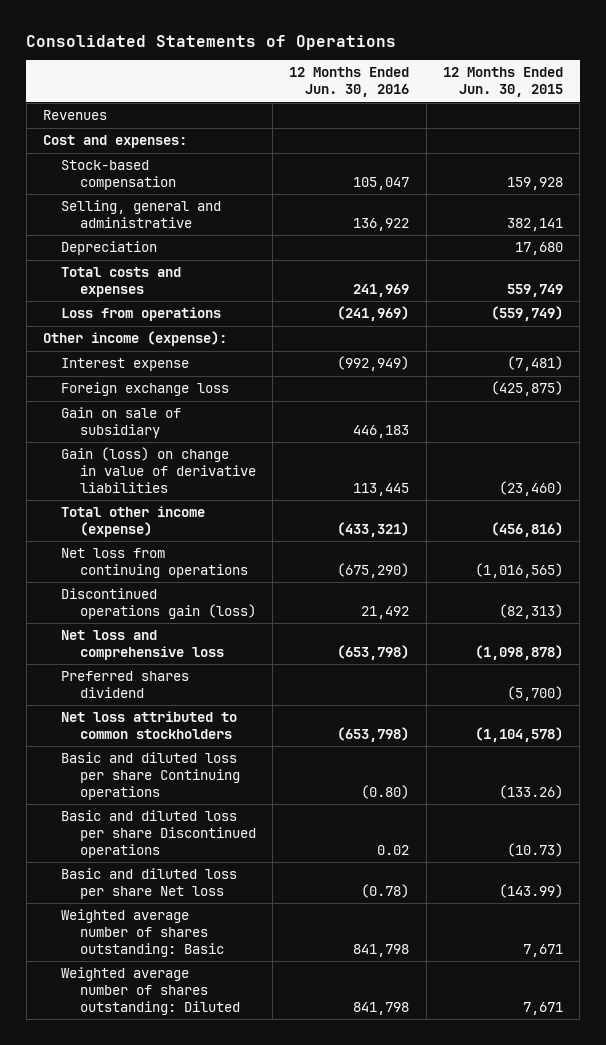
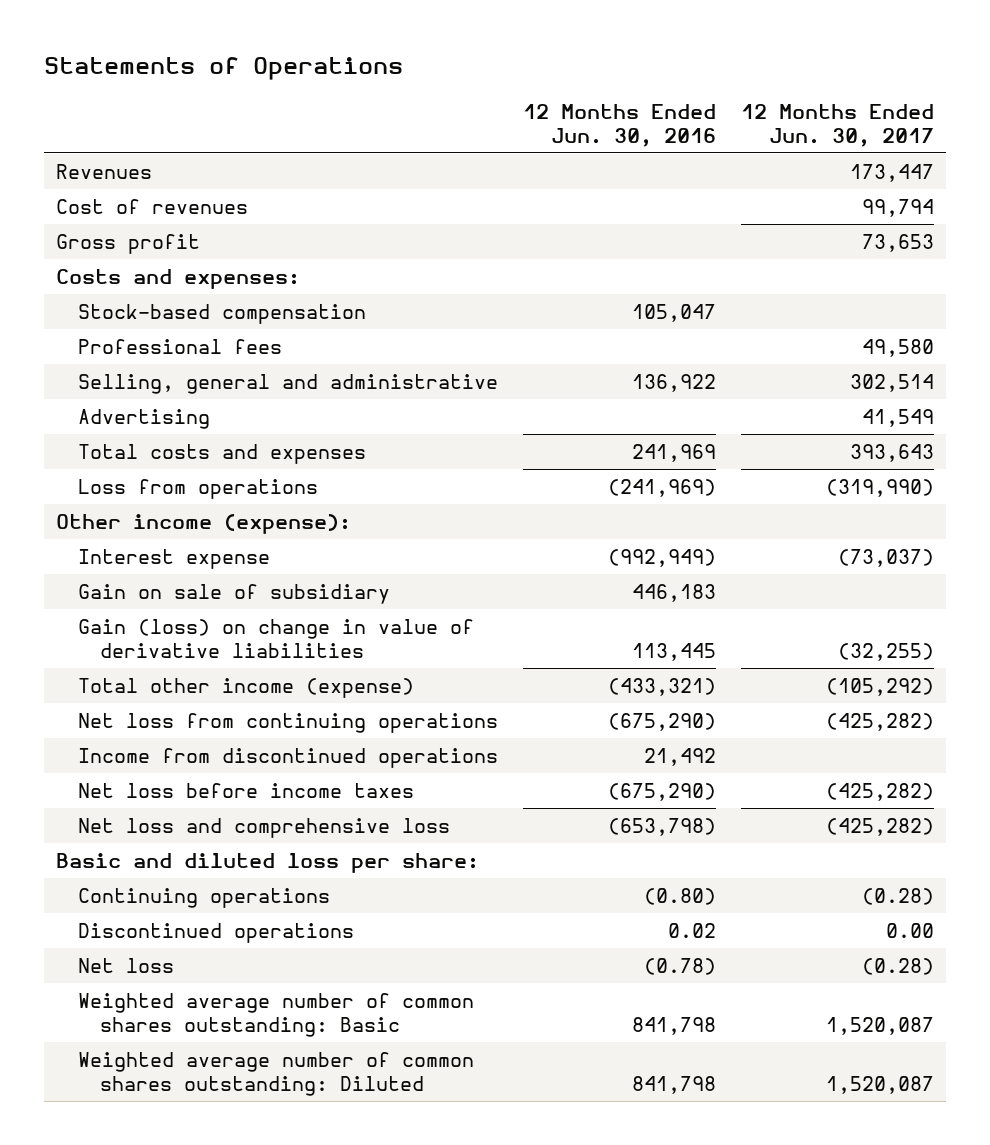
- Consolidated Statements of Operations
+ Statements of Operations
- | 12 Months Ended Jun. 30, 2016 | 12 Months Ended Jun. 30, 2015
+ | 12 Months Ended Jun. 30, 2016 | 12 Months Ended Jun. 30, 2017
- Cost and expenses:
+ Cost of revenues | | 99,794
+ Gross profit | | 73,653
+ Costs and expenses:
+ Professional fees | | 49,580
- Depreciation | | 17,680
+ Advertising | | 41,549
- Foreign exchange loss | | (425,875)
- Discontinued operations gain (loss) | 21,492 | (82,313)
+ Income from discontinued operations | 21,492 |
+ Net loss before income taxes | (675,290) | (425,282)
- Preferred shares dividend | | (5,700)
- Net loss attributed to common stockholders | (653,798) | (1,104,578)
- Basic and diluted loss per share Continuing operations | (0.80) | (133.26)
- Basic and diluted loss per share Discontinued operations | 0.02 | (10.73)
- Basic and diluted loss per share Net loss | (0.78) | (143.99)
- Weighted average number of shares outstanding: Basic | 841,798 | 7,671
- Weighted average number of shares outstanding: Diluted | 841,798 | 7,671
+ Basic and diluted loss per share:
+ Continuing operations | (0.80) | (0.28)
+ Discontinued operations | 0.02 | 0.00
+ Net loss | (0.78) | (0.28)
+ Weighted average number of common shares outstanding: Basic | 841,798 | 1,520,087
+ Weighted average number of common shares outstanding: Diluted | 841,798 | 1,520,087

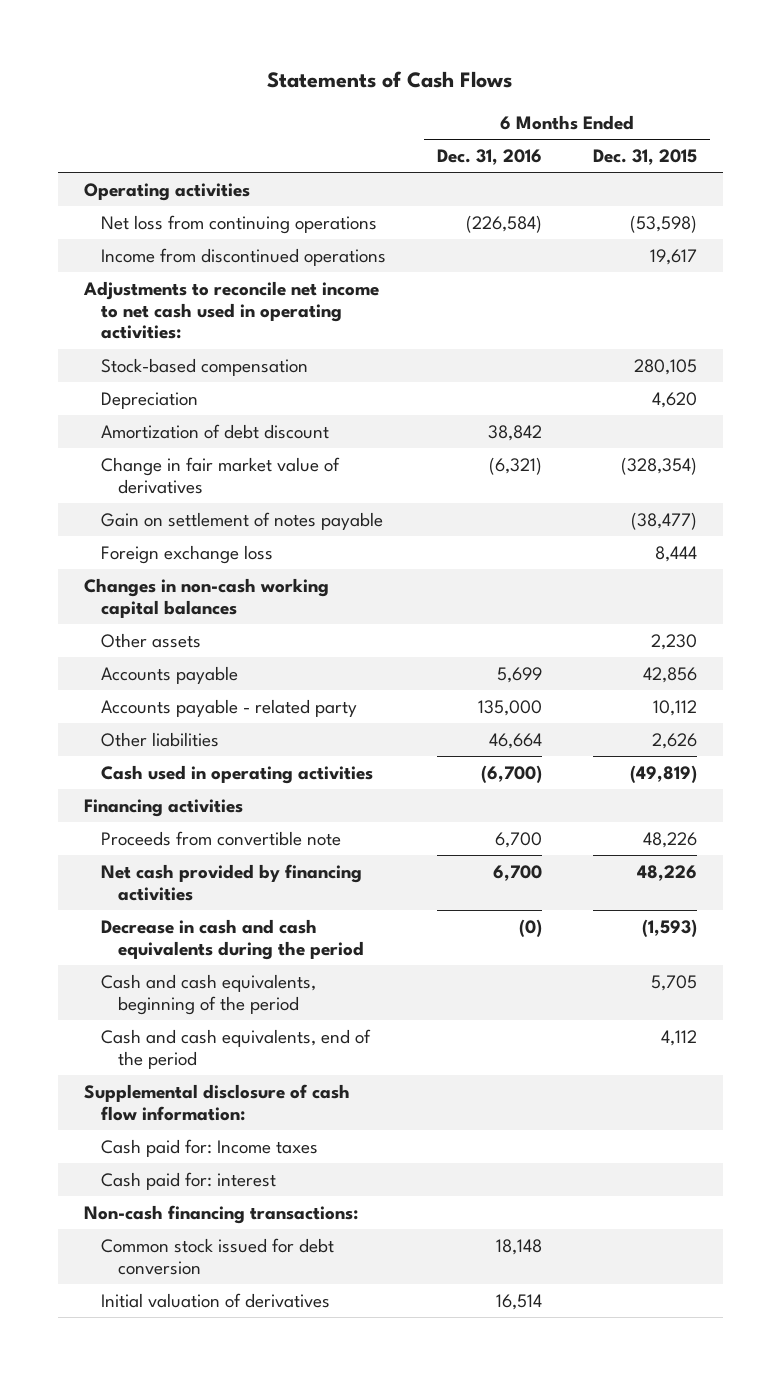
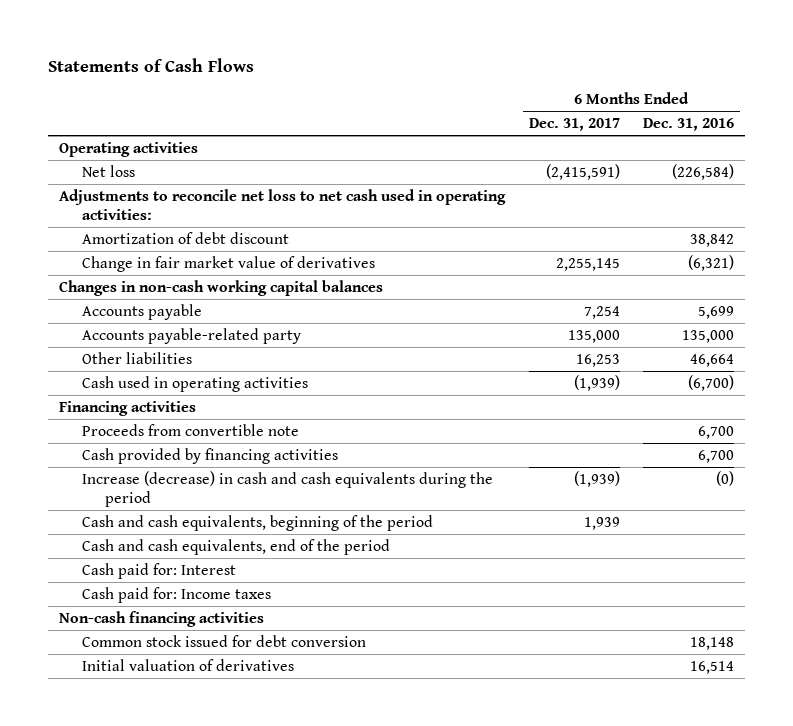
- | 6 Months Ended Dec. 31, 2016 | 6 Months Ended Dec. 31, 2015
+ | 6 Months Ended Dec. 31, 2017 | 6 Months Ended Dec. 31, 2016
- Net loss from continuing operations | (226,584) | (53,598)
- Income from discontinued operations | | 19,617
- Adjustments to reconcile net income to net cash used in operating activities:
- Stock-based compensation | | 280,105
- Depreciation | | 4,620
+ Net loss | (2,415,591) | (226,584)
+ Adjustments to reconcile net loss to net cash used in operating activities:
- Gain on settlement of notes payable | | (38,477)
- Foreign exchange loss | | 8,444
- Other assets | | 2,230
- Accounts payable - related party | 135,000 | 10,112
+ Accounts payable-related party | 135,000 | 135,000
- Net cash provided by financing activities | 6,700 | 48,226
- Decrease in cash and cash equivalents during the period | (0) | (1,593)
+ Cash provided by financing activities | | 6,700
+ Increase (decrease) in cash and cash equivalents during the period | (1,939) | (0)
- Supplemental disclosure of cash flow information:
+ Cash paid for: Interest
- Cash paid for: interest
- Non-cash financing transactions:
+ Non-cash financing activities

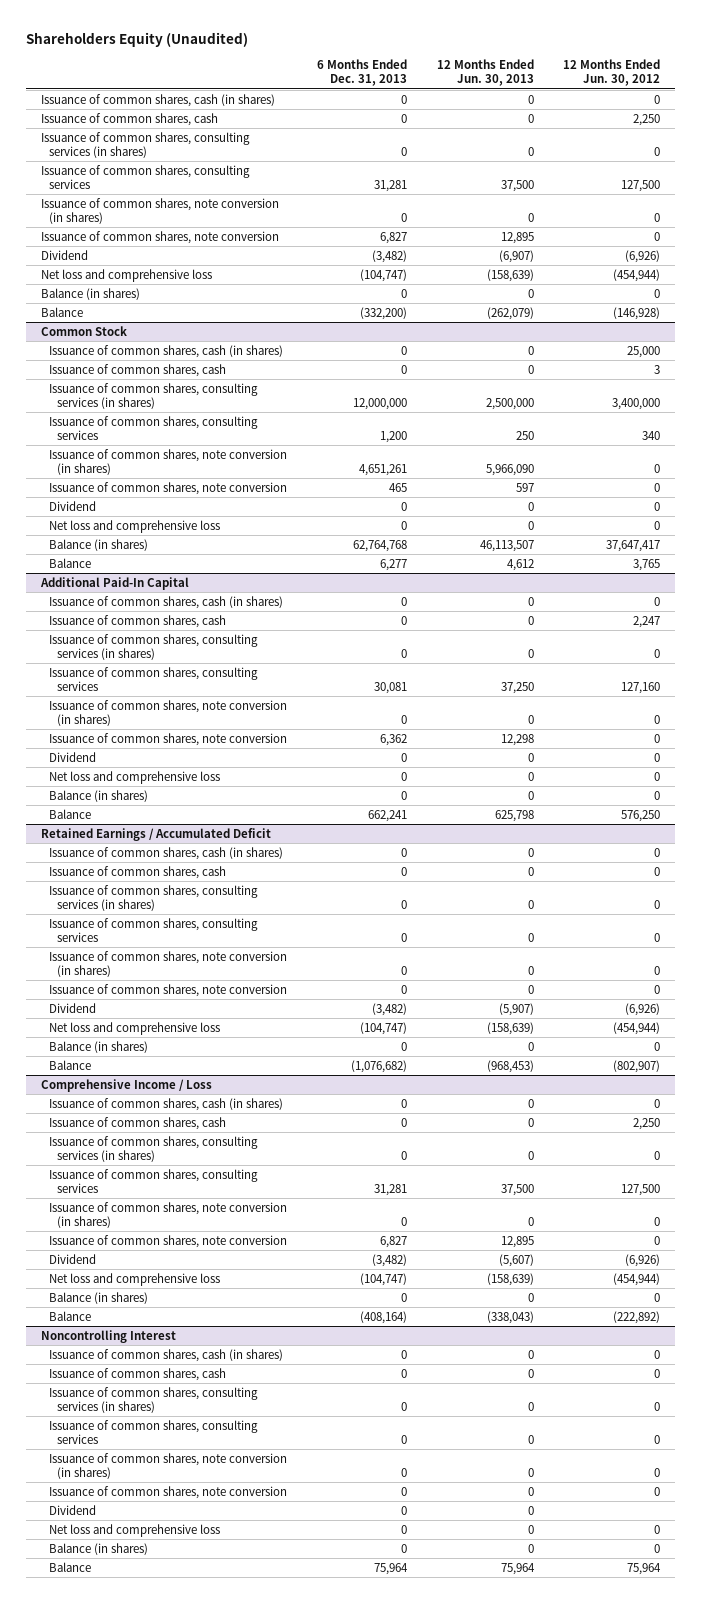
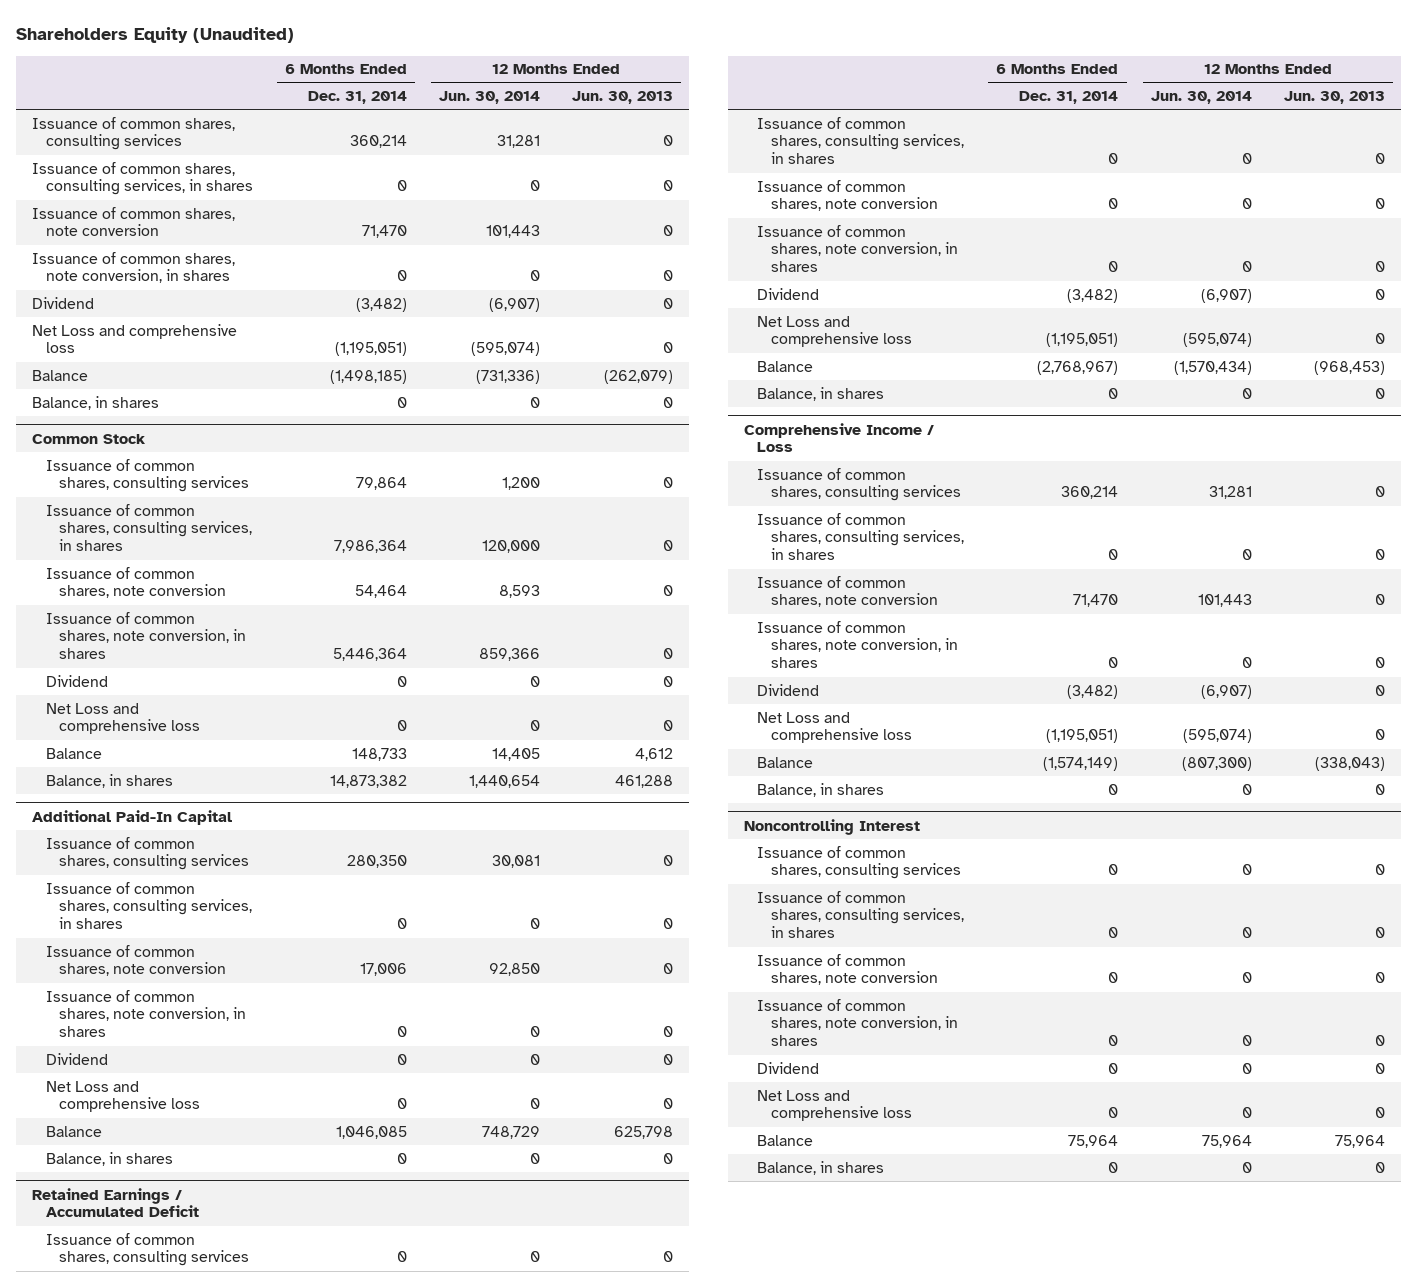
- | 6 Months Ended Dec. 31, 2013 | 12 Months Ended Jun. 30, 2013 | 12 Months Ended Jun. 30, 2012
+ | 6 Months Ended Dec. 31, 2014 | 12 Months Ended Jun. 30, 2014 | 12 Months Ended Jun. 30, 2013
- Issuance of common shares, cash (in shares) | 0 | 0 | 0
- Issuance of common shares, cash | 0 | 0 | 2,250
- Issuance of common shares, consulting services (in shares) | 0 | 0 | 0
- Issuance of common shares, consulting services | 31,281 | 37,500 | 127,500
- Issuance of common shares, note conversion (in shares) | 0 | 0 | 0
- Issuance of common shares, note conversion | 6,827 | 12,895 | 0
- Dividend | (3,482) | (6,907) | (6,926)
- Net loss and comprehensive loss | (104,747) | (158,639) | (454,944)
- Balance (in shares) | 0 | 0 | 0
+ Issuance of common shares, consulting services | 360,214 | 31,281 | 0
+ Issuance of common shares, consulting services, in shares | 0 | 0 | 0
+ Issuance of common shares, note conversion | 71,470 | 101,443 | 0
+ Issuance of common shares, note conversion, in shares | 0 | 0 | 0
+ Dividend | (3,482) | (6,907) | 0
+ Net Loss and comprehensive loss | (1,195,051) | (595,074) | 0
+ Balance, in shares | 0 | 0 | 0
@ Common Stock
- Issuance of common shares, cash (in shares) | 0 | 0 | 25,000
- Issuance of common shares, cash | 0 | 0 | 3
- Issuance of common shares, consulting services (in shares) | 12,000,000 | 2,500,000 | 3,400,000
- Issuance of common shares, consulting services | 1,200 | 250 | 340
- Issuance of common shares, note conversion (in shares) | 4,651,261 | 5,966,090 | 0
- Issuance of common shares, note conversion | 465 | 597 | 0
+ Issuance of common shares, consulting services | 79,864 | 1,200 | 0
+ Issuance of common shares, consulting services, in shares | 7,986,364 | 120,000 | 0
+ Issuance of common shares, note conversion | 54,464 | 8,593 | 0
+ Issuance of common shares, note conversion, in shares | 5,446,364 | 859,366 | 0
- Net loss and comprehensive loss | 0 | 0 | 0
- Balance (in shares) | 62,764,768 | 46,113,507 | 37,647,417
+ Net Loss and comprehensive loss | 0 | 0 | 0
+ Balance, in shares | 14,873,382 | 1,440,654 | 461,288
@ Additional Paid-In Capital
- Issuance of common shares, cash (in shares) | 0 | 0 | 0
- Issuance of common shares, cash | 0 | 0 | 2,247
- Issuance of common shares, consulting services (in shares) | 0 | 0 | 0
- Issuance of common shares, consulting services | 30,081 | 37,250 | 127,160
- Issuance of common shares, note conversion (in shares) | 0 | 0 | 0
- Issuance of common shares, note conversion | 6,362 | 12,298 | 0
+ Issuance of common shares, consulting services | 280,350 | 30,081 | 0
+ Issuance of common shares, consulting services, in shares | 0 | 0 | 0
+ Issuance of common shares, note conversion | 17,006 | 92,850 | 0
+ Issuance of common shares, note conversion, in shares | 0 | 0 | 0
- Net loss and comprehensive loss | 0 | 0 | 0
- Balance (in shares) | 0 | 0 | 0
+ Net Loss and comprehensive loss | 0 | 0 | 0
+ Balance, in shares | 0 | 0 | 0
@ Retained Earnings / Accumulated Deficit
- Issuance of common shares, cash (in shares) | 0 | 0 | 0
- Issuance of common shares, cash | 0 | 0 | 0
- Issuance of common shares, consulting services (in shares) | 0 | 0 | 0
- Issuance of common shares, note conversion (in shares) | 0 | 0 | 0
+ Issuance of common shares, consulting services, in shares | 0 | 0 | 0
- Dividend | (3,482) | (5,907) | (6,926)
- Net loss and comprehensive loss | (104,747) | (158,639) | (454,944)
- Balance (in shares) | 0 | 0 | 0
+ Issuance of common shares, note conversion, in shares | 0 | 0 | 0
+ Dividend | (3,482) | (6,907) | 0
+ Net Loss and comprehensive loss | (1,195,051) | (595,074) | 0
+ Balance, in shares | 0 | 0 | 0
@ Comprehensive Income / Loss
- Issuance of common shares, cash (in shares) | 0 | 0 | 0
- Issuance of common shares, cash | 0 | 0 | 2,250
- Issuance of common shares, consulting services (in shares) | 0 | 0 | 0
- Issuance of common shares, consulting services | 31,281 | 37,500 | 127,500
- Issuance of common shares, note conversion (in shares) | 0 | 0 | 0
- Issuance of common shares, note conversion | 6,827 | 12,895 | 0
- Dividend | (3,482) | (5,607) | (6,926)
- Net loss and comprehensive loss | (104,747) | (158,639) | (454,944)
- Balance (in shares) | 0 | 0 | 0
+ Issuance of common shares, consulting services | 360,214 | 31,281 | 0
+ Issuance of common shares, consulting services, in shares | 0 | 0 | 0
+ Issuance of common shares, note conversion | 71,470 | 101,443 | 0
+ Issuance of common shares, note conversion, in shares | 0 | 0 | 0
+ Dividend | (3,482) | (6,907) | 0
+ Net Loss and comprehensive loss | (1,195,051) | (595,074) | 0
+ Balance, in shares | 0 | 0 | 0
@ Noncontrolling Interest
- Issuance of common shares, cash (in shares) | 0 | 0 | 0
- Issuance of common shares, cash | 0 | 0 | 0
- Issuance of common shares, consulting services (in shares) | 0 | 0 | 0
- Issuance of common shares, note conversion (in shares) | 0 | 0 | 0
+ Issuance of common shares, consulting services, in shares | 0 | 0 | 0
+ Issuance of common shares, note conversion, in shares | 0 | 0 | 0
- Net loss and comprehensive loss | 0 | 0 | 0
- Balance (in shares) | 0 | 0 | 0
+ Net Loss and comprehensive loss | 0 | 0 | 0
+ Balance, in shares | 0 | 0 | 0

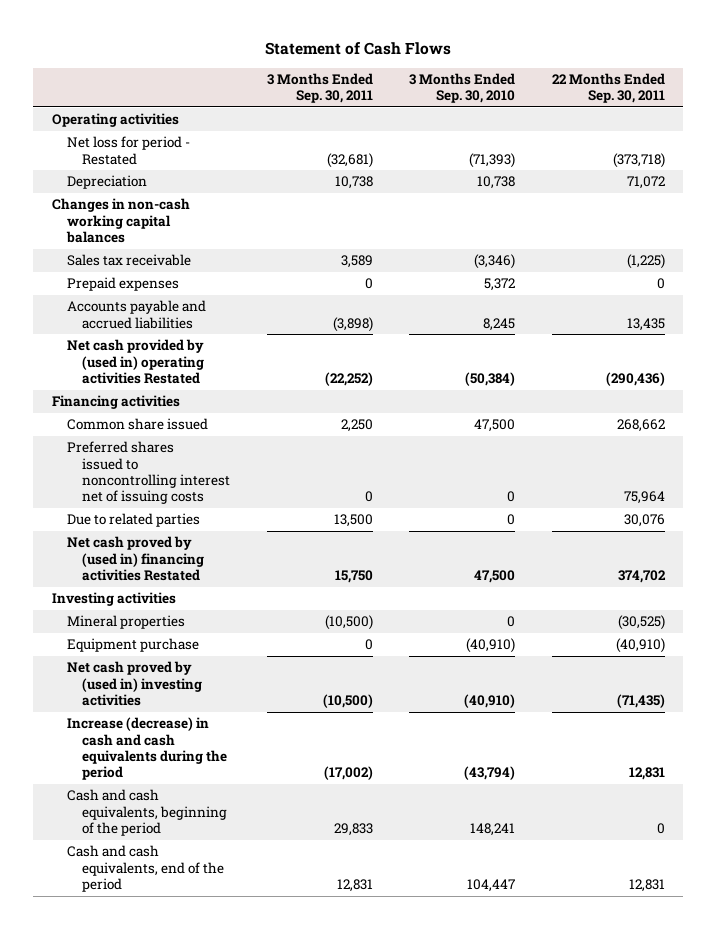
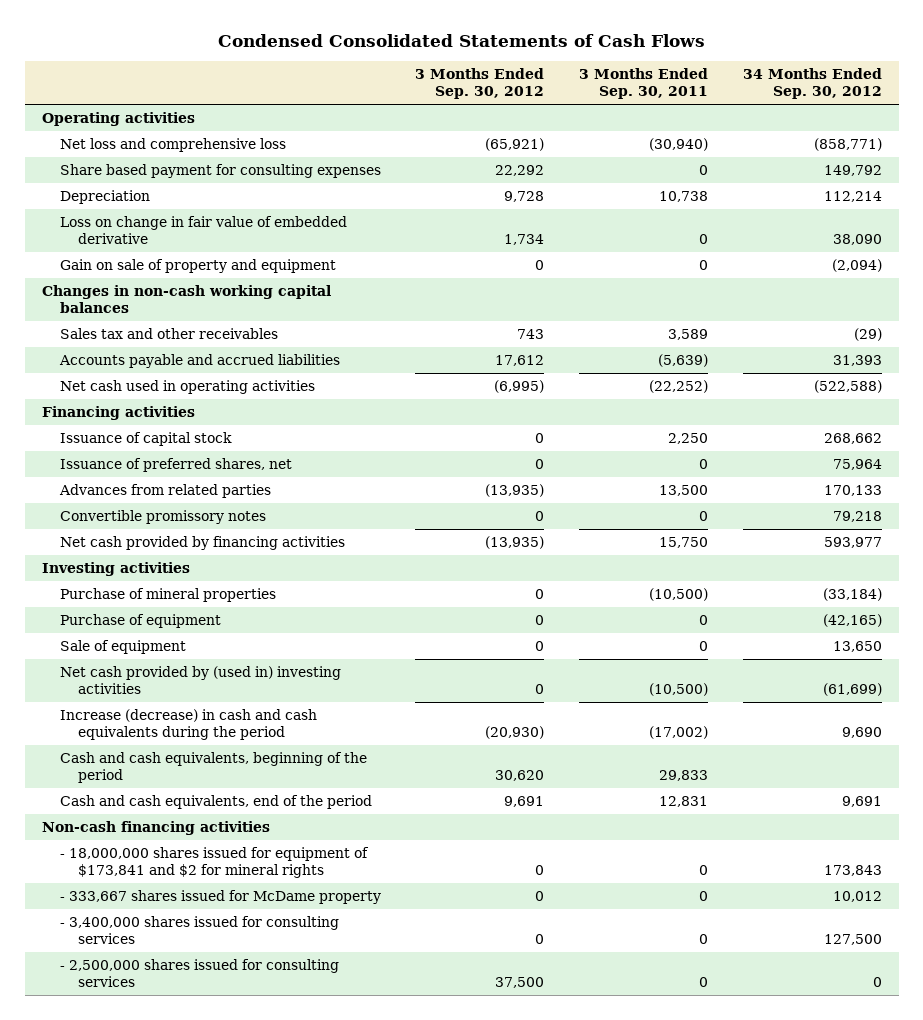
- Statement of Cash Flows
+ Condensed Consolidated Statements of Cash Flows
- | 3 Months Ended Sep. 30, 2011 | 3 Months Ended Sep. 30, 2010 | 22 Months Ended Sep. 30, 2011
+ | 3 Months Ended Sep. 30, 2012 | 3 Months Ended Sep. 30, 2011 | 34 Months Ended Sep. 30, 2012
- Net loss for period - Restated | (32,681) | (71,393) | (373,718)
+ Net loss and comprehensive loss | (65,921) | (30,940) | (858,771)
+ Share based payment for consulting expenses | 22,292 | 0 | 149,792
+ Loss on change in fair value of embedded derivative | 1,734 | 0 | 38,090
+ Gain on sale of property and equipment | 0 | 0 | (2,094)
- Sales tax receivable | 3,589 | (3,346) | (1,225)
- Prepaid expenses | 0 | 5,372 | 0
- Accounts payable and accrued liabilities | (3,898) | 8,245 | 13,435
- Net cash provided by (used in) operating activities Restated | (22,252) | (50,384) | (290,436)
+ Sales tax and other receivables | 743 | 3,589 | (29)
+ Accounts payable and accrued liabilities | 17,612 | (5,639) | 31,393
+ Net cash used in operating activities | (6,995) | (22,252) | (522,588)
- Common share issued | 2,250 | 47,500 | 268,662
- Preferred shares issued to noncontrolling interest net of issuing costs | 0 | 0 | 75,964
- Due to related parties | 13,500 | 0 | 30,076
- Net cash proved by (used in) financing activities Restated | 15,750 | 47,500 | 374,702
+ Issuance of capital stock | 0 | 2,250 | 268,662
+ Issuance of preferred shares, net | 0 | 0 | 75,964
+ Advances from related parties | (13,935) | 13,500 | 170,133
+ Convertible promissory notes | 0 | 0 | 79,218
+ Net cash provided by financing activities | (13,935) | 15,750 | 593,977
- Mineral properties | (10,500) | 0 | (30,525)
- Equipment purchase | 0 | (40,910) | (40,910)
- Net cash proved by (used in) investing activities | (10,500) | (40,910) | (71,435)
+ Purchase of mineral properties | 0 | (10,500) | (33,184)
+ Purchase of equipment | 0 | 0 | (42,165)
+ Sale of equipment | 0 | 0 | 13,650
+ Net cash provided by (used in) investing activities | 0 | (10,500) | (61,699)
+ Non-cash financing activities
+ - 18,000,000 shares issued for equipment of $173,841 and $2 for mineral rights | 0 | 0 | 173,843
+ - 333,667 shares issued for McDame property | 0 | 0 | 10,012
+ - 3,400,000 shares issued for consulting services | 0 | 0 | 127,500
+ - 2,500,000 shares issued for consulting services | 37,500 | 0 | 0

